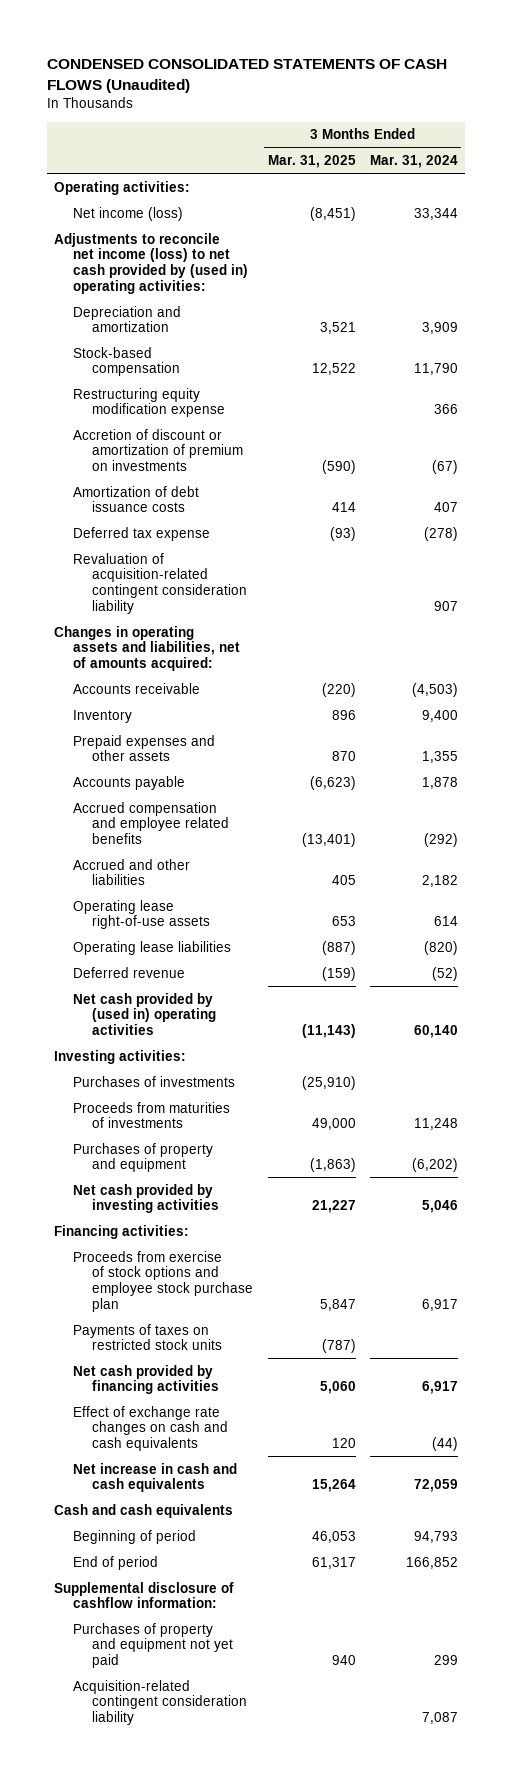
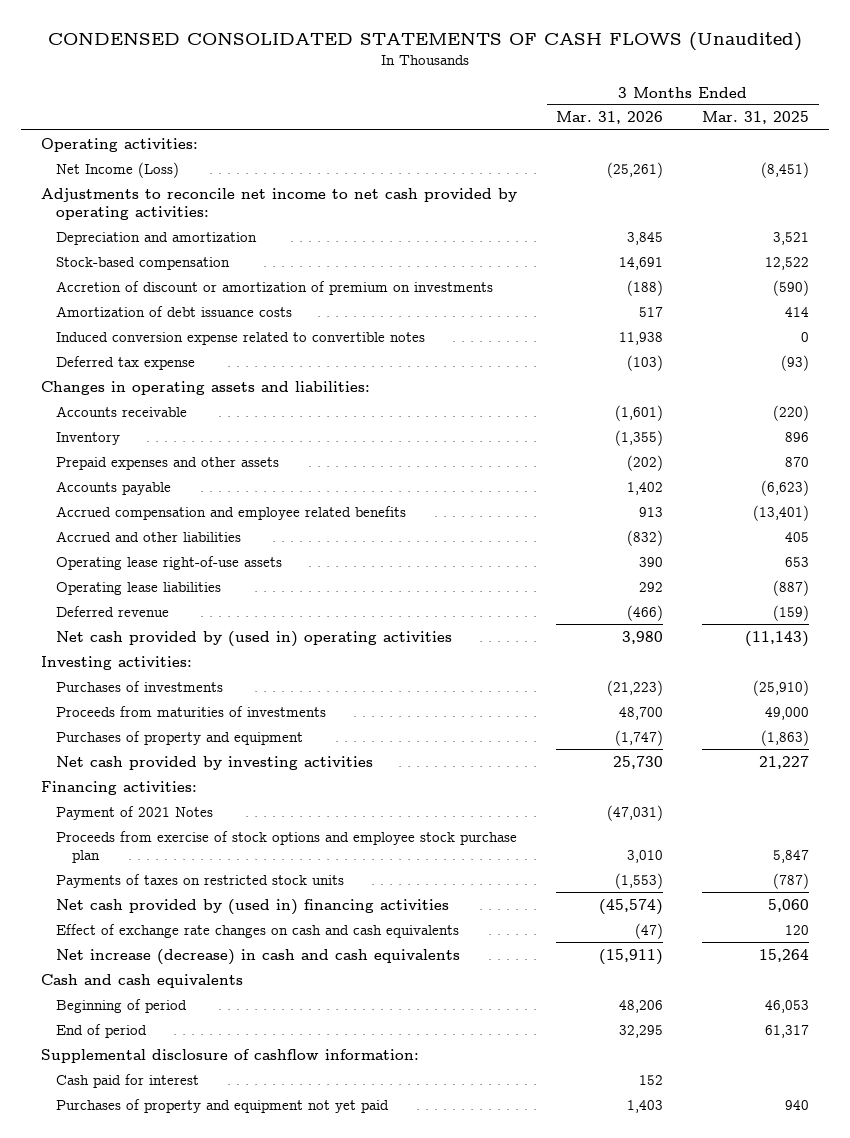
- | 3 Months Ended Mar. 31, 2025 | 3 Months Ended Mar. 31, 2024
+ | 3 Months Ended Mar. 31, 2026 | 3 Months Ended Mar. 31, 2025
- Net income (loss) | (8,451) | 33,344
- Adjustments to reconcile net income (loss) to net cash provided by (used in) operating activities:
+ Net Income (Loss) | (25,261) | (8,451)
+ Adjustments to reconcile net income to net cash provided by operating activities:
- Restructuring equity modification expense | | 366
+ Induced conversion expense related to convertible notes | 11,938 | 0
- Revaluation of acquisition-related contingent consideration liability | | 907
- Changes in operating assets and liabilities, net of amounts acquired:
+ Changes in operating assets and liabilities:
+ Payment of 2021 Notes | (47,031) |
- Net cash provided by financing activities | 5,060 | 6,917
+ Net cash provided by (used in) financing activities | (45,574) | 5,060
- Net increase in cash and cash equivalents | 15,264 | 72,059
+ Net increase (decrease) in cash and cash equivalents | (15,911) | 15,264
+ Cash paid for interest | 152 |
- Acquisition-related contingent consideration liability | | 7,087

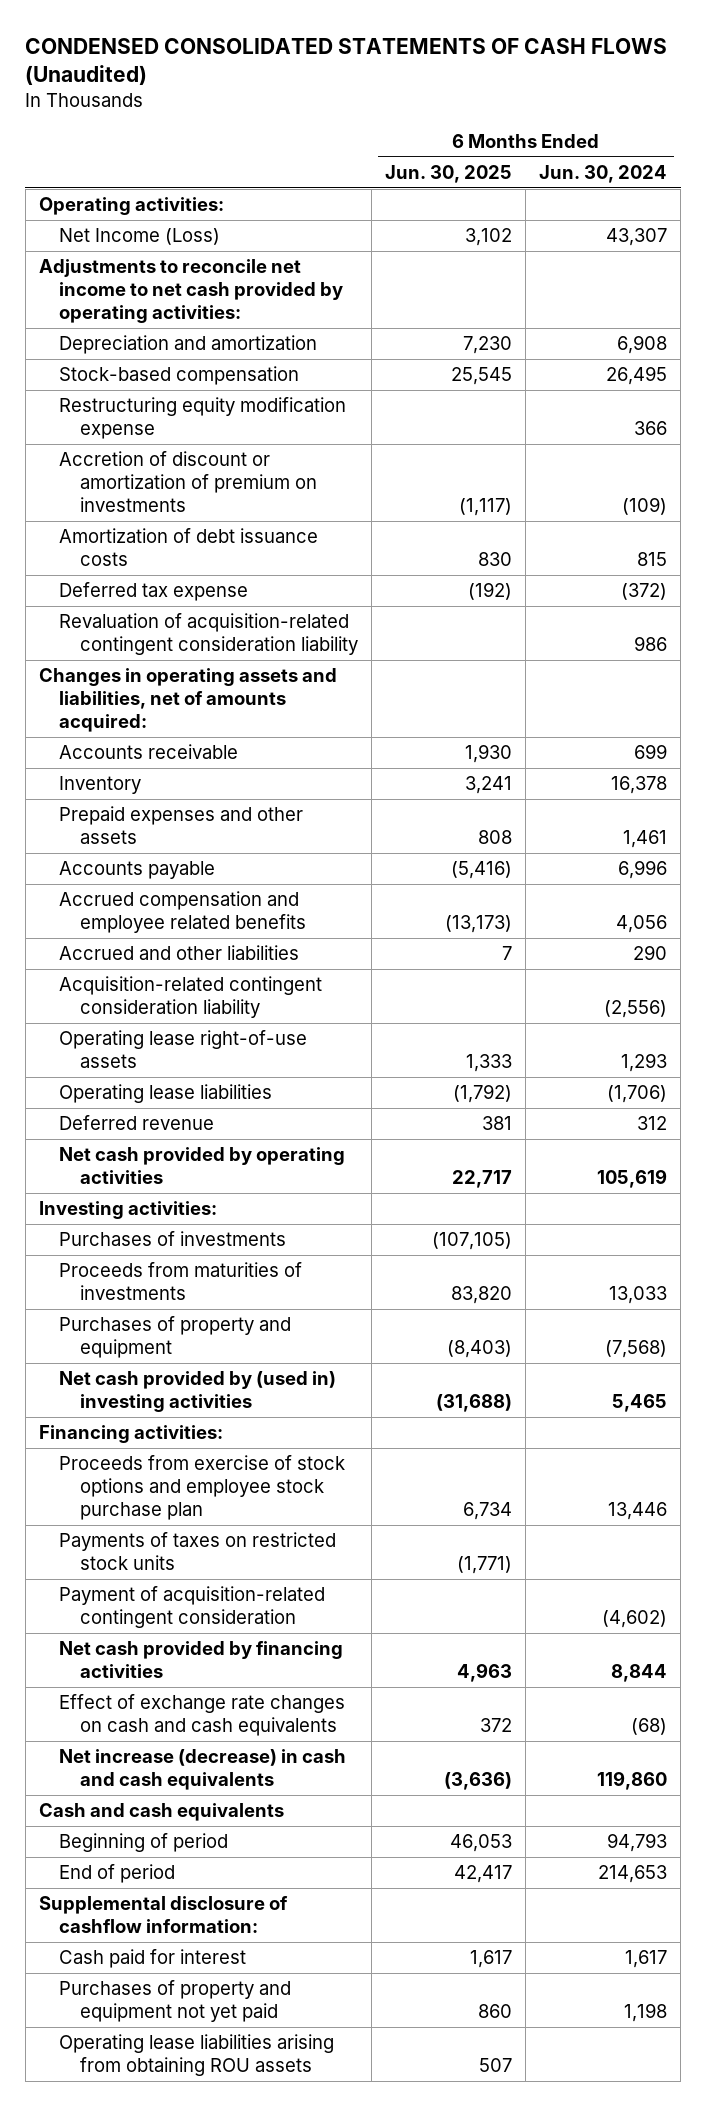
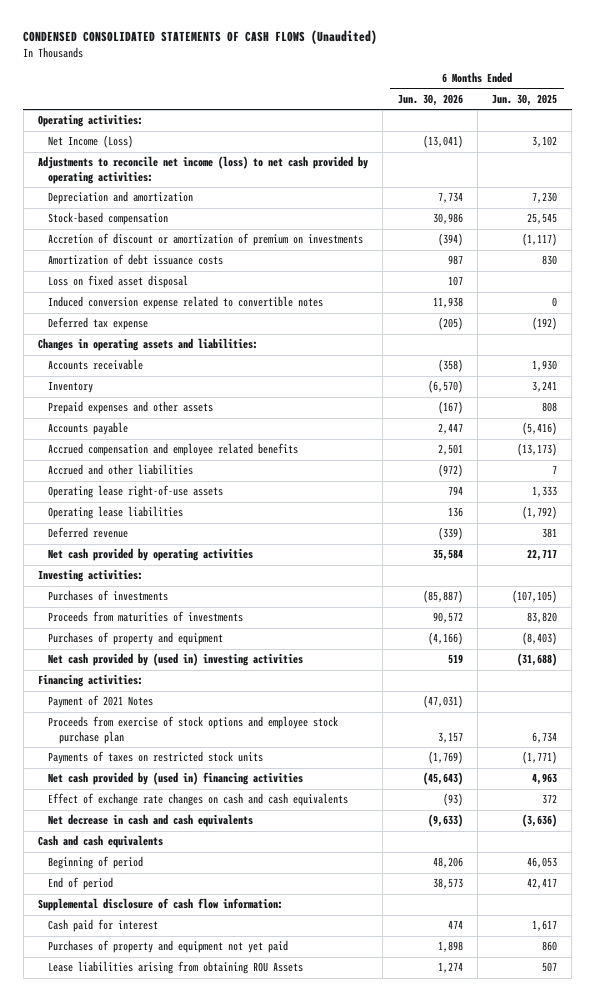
- | 6 Months Ended Jun. 30, 2025 | 6 Months Ended Jun. 30, 2024
+ | 6 Months Ended Jun. 30, 2026 | 6 Months Ended Jun. 30, 2025
- Adjustments to reconcile net income to net cash provided by operating activities:
+ Adjustments to reconcile net income (loss) to net cash provided by operating activities:
- Restructuring equity modification expense | | 366
+ Loss on fixed asset disposal | 107 |
+ Induced conversion expense related to convertible notes | 11,938 | 0
- Revaluation of acquisition-related contingent consideration liability | | 986
- Changes in operating assets and liabilities, net of amounts acquired:
+ Changes in operating assets and liabilities:
- Acquisition-related contingent consideration liability | | (2,556)
+ Payment of 2021 Notes | (47,031) |
- Payment of acquisition-related contingent consideration | | (4,602)
- Net cash provided by financing activities | 4,963 | 8,844
+ Net cash provided by (used in) financing activities | (45,643) | 4,963
- Net increase (decrease) in cash and cash equivalents | (3,636) | 119,860
+ Net decrease in cash and cash equivalents | (9,633) | (3,636)
- Supplemental disclosure of cashflow information:
+ Supplemental disclosure of cash flow information:
- Operating lease liabilities arising from obtaining ROU assets | 507 |
+ Lease liabilities arising from obtaining ROU Assets | 1,274 | 507

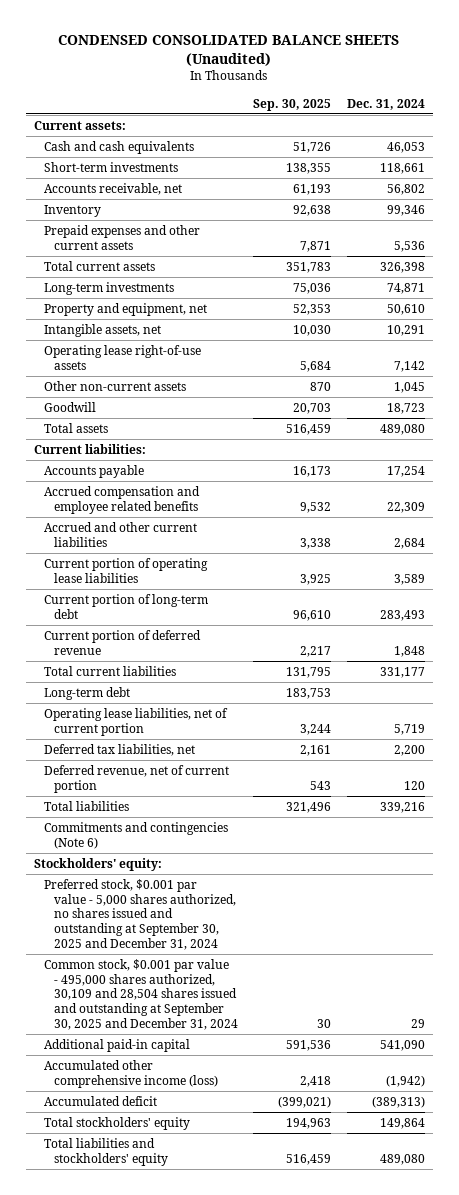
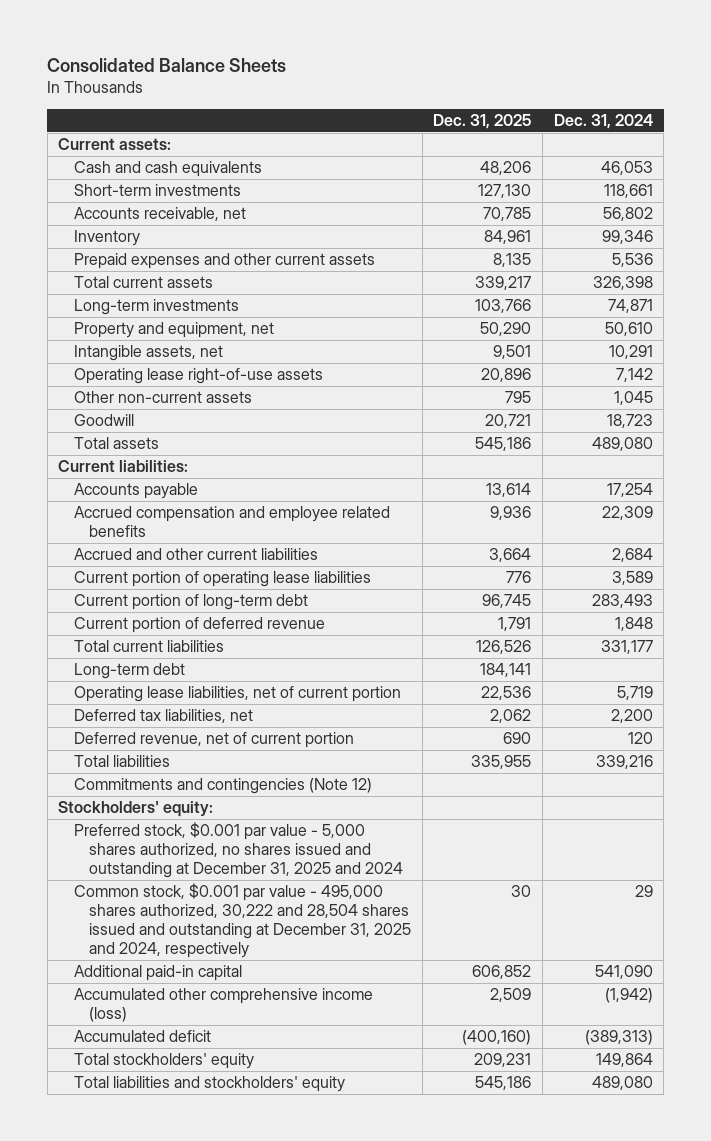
- CONDENSED CONSOLIDATED BALANCE SHEETS (Unaudited)
+ Consolidated Balance Sheets
- | Sep. 30, 2025 | Dec. 31, 2024
+ | Dec. 31, 2025 | Dec. 31, 2024
- Commitments and contingencies (Note 6)
+ Commitments and contingencies (Note 12)
- Preferred stock, $0.001 par value - 5,000 shares authorized, no shares issued and outstanding at September 30, 2025 and December 31, 2024
- Common stock, $0.001 par value - 495,000 shares authorized, 30,109 and 28,504 shares issued and outstanding at September 30, 2025 and December 31, 2024 | 30 | 29
+ Preferred stock, $0.001 par value - 5,000 shares authorized, no shares issued and outstanding at December 31, 2025 and 2024
+ Common stock, $0.001 par value - 495,000 shares authorized, 30,222 and 28,504 shares issued and outstanding at December 31, 2025 and 2024, respectively | 30 | 29

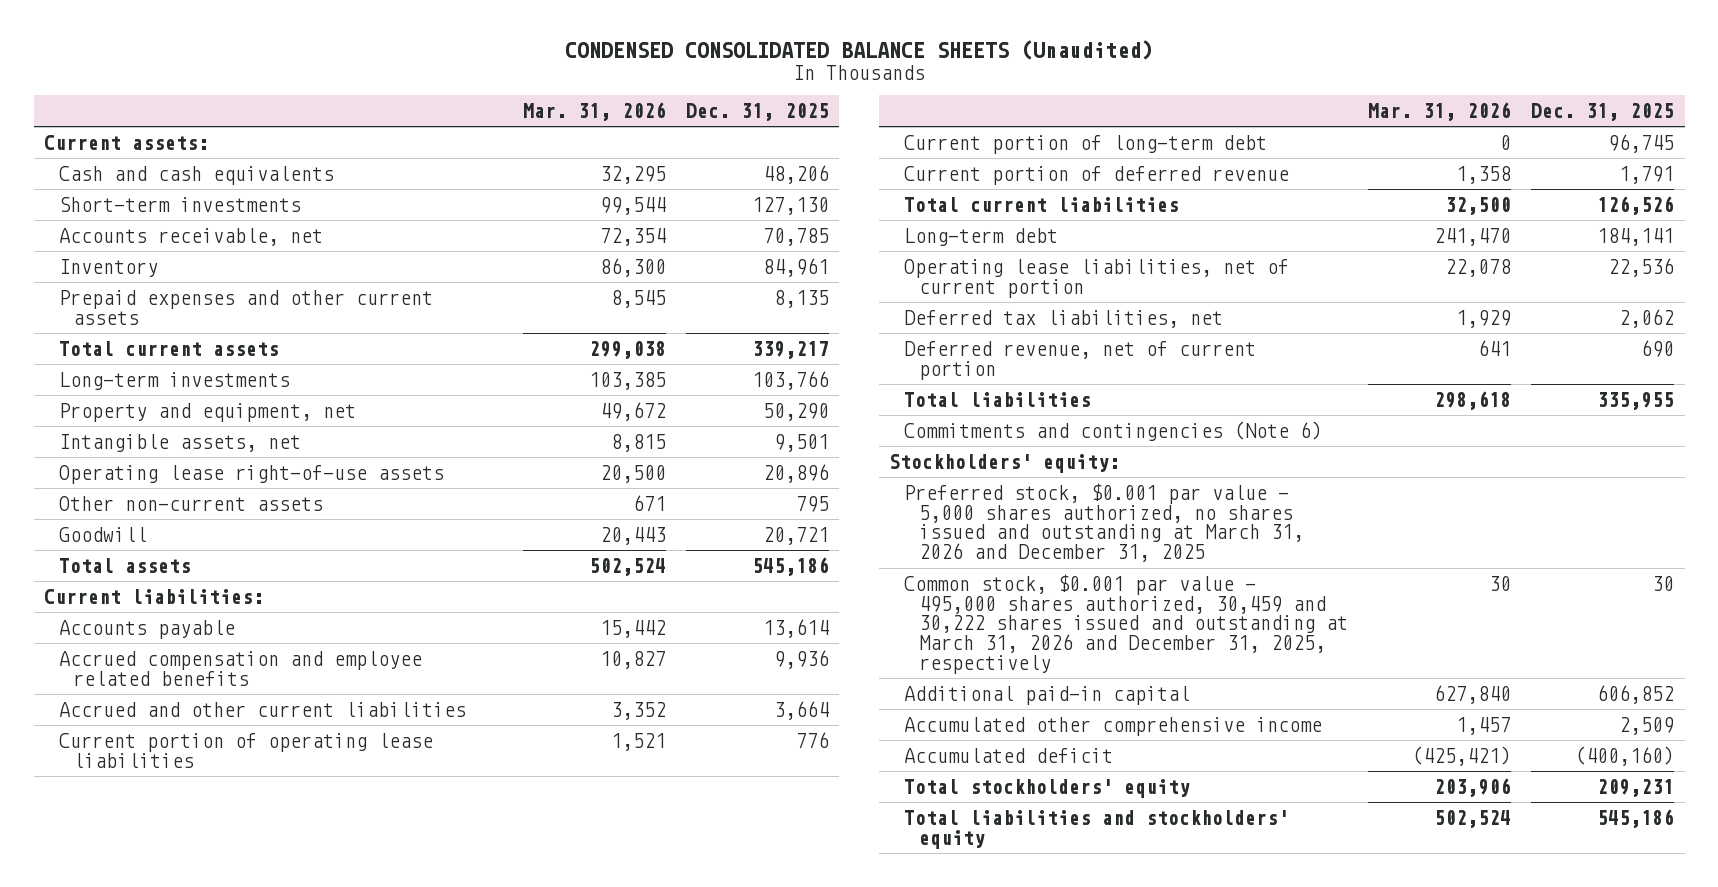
- Consolidated Balance Sheets
+ CONDENSED CONSOLIDATED BALANCE SHEETS (Unaudited)
- | Dec. 31, 2025 | Dec. 31, 2024
+ | Mar. 31, 2026 | Dec. 31, 2025
- Commitments and contingencies (Note 12)
+ Commitments and contingencies (Note 6)
- Preferred stock, $0.001 par value - 5,000 shares authorized, no shares issued and outstanding at December 31, 2025 and 2024
- Common stock, $0.001 par value - 495,000 shares authorized, 30,222 and 28,504 shares issued and outstanding at December 31, 2025 and 2024, respectively | 30 | 29
+ Preferred stock, $0.001 par value - 5,000 shares authorized, no shares issued and outstanding at March 31, 2026 and December 31, 2025
+ Common stock, $0.001 par value - 495,000 shares authorized, 30,459 and 30,222 shares issued and outstanding at March 31, 2026 and December 31, 2025, respectively | 30 | 30
- Accumulated other comprehensive income (loss) | 2,509 | (1,942)
+ Accumulated other comprehensive income | 1,457 | 2,509

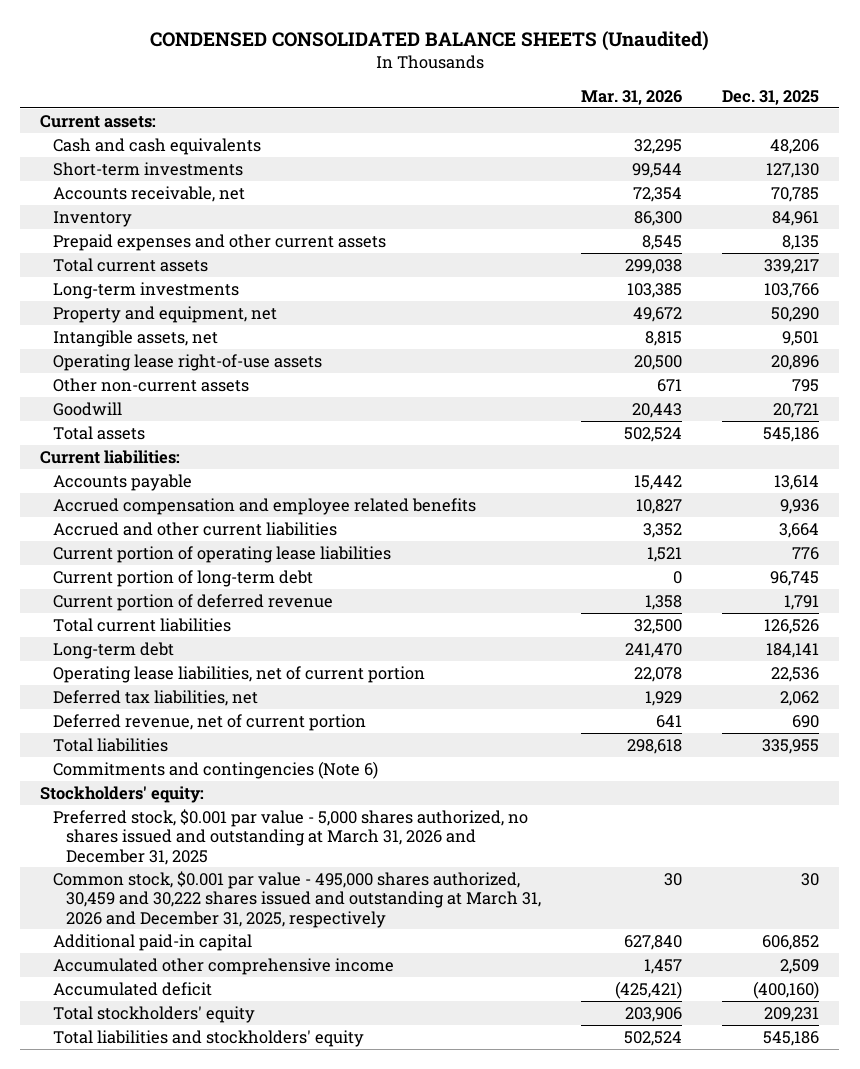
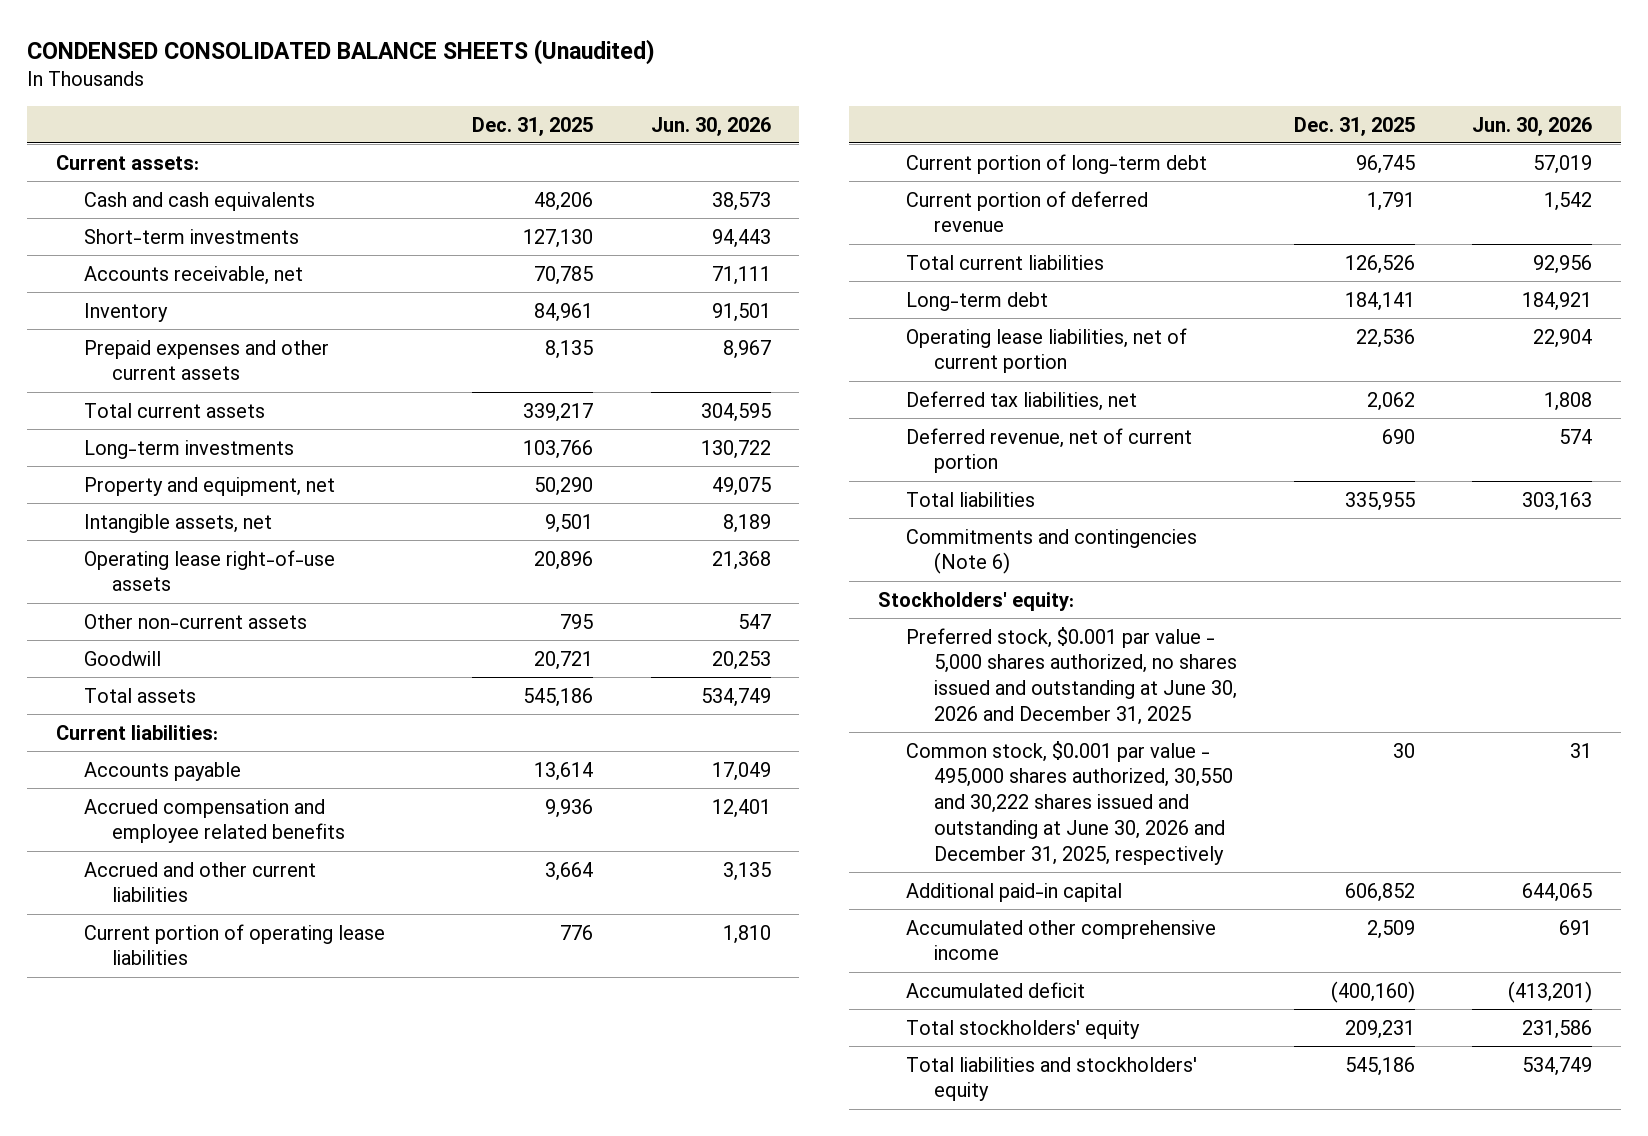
- | Mar. 31, 2026 | Dec. 31, 2025
+ | Dec. 31, 2025 | Jun. 30, 2026
- Preferred stock, $0.001 par value - 5,000 shares authorized, no shares issued and outstanding at March 31, 2026 and December 31, 2025
- Common stock, $0.001 par value - 495,000 shares authorized, 30,459 and 30,222 shares issued and outstanding at March 31, 2026 and December 31, 2025, respectively | 30 | 30
+ Preferred stock, $0.001 par value - 5,000 shares authorized, no shares issued and outstanding at June 30, 2026 and December 31, 2025
+ Common stock, $0.001 par value - 495,000 shares authorized, 30,550 and 30,222 shares issued and outstanding at June 30, 2026 and December 31, 2025, respectively | 30 | 31

